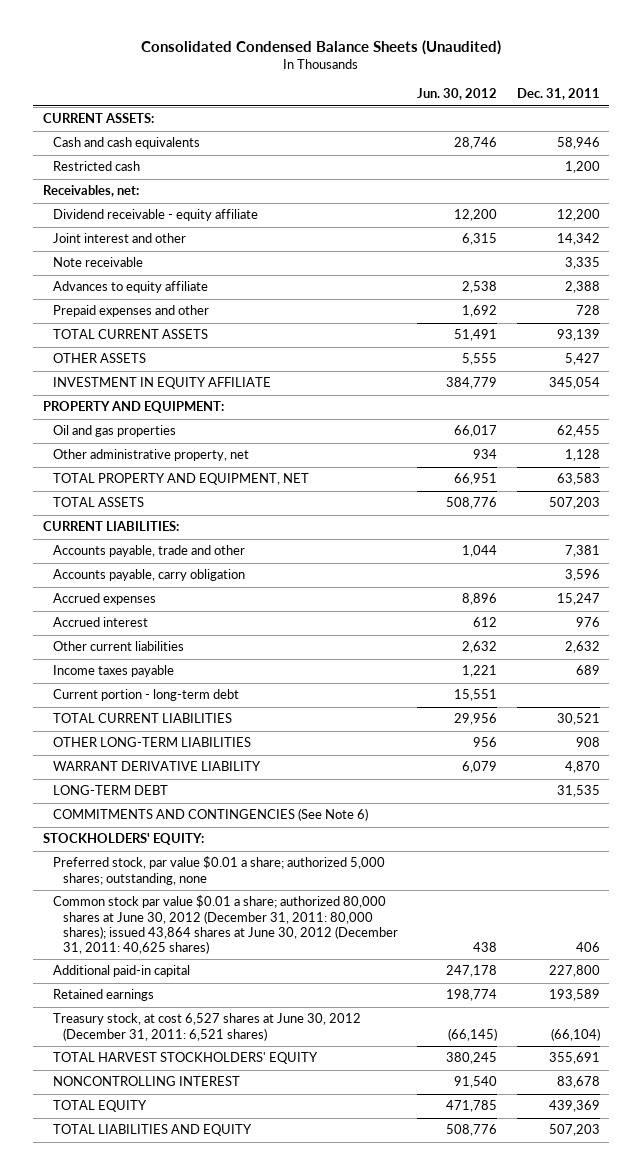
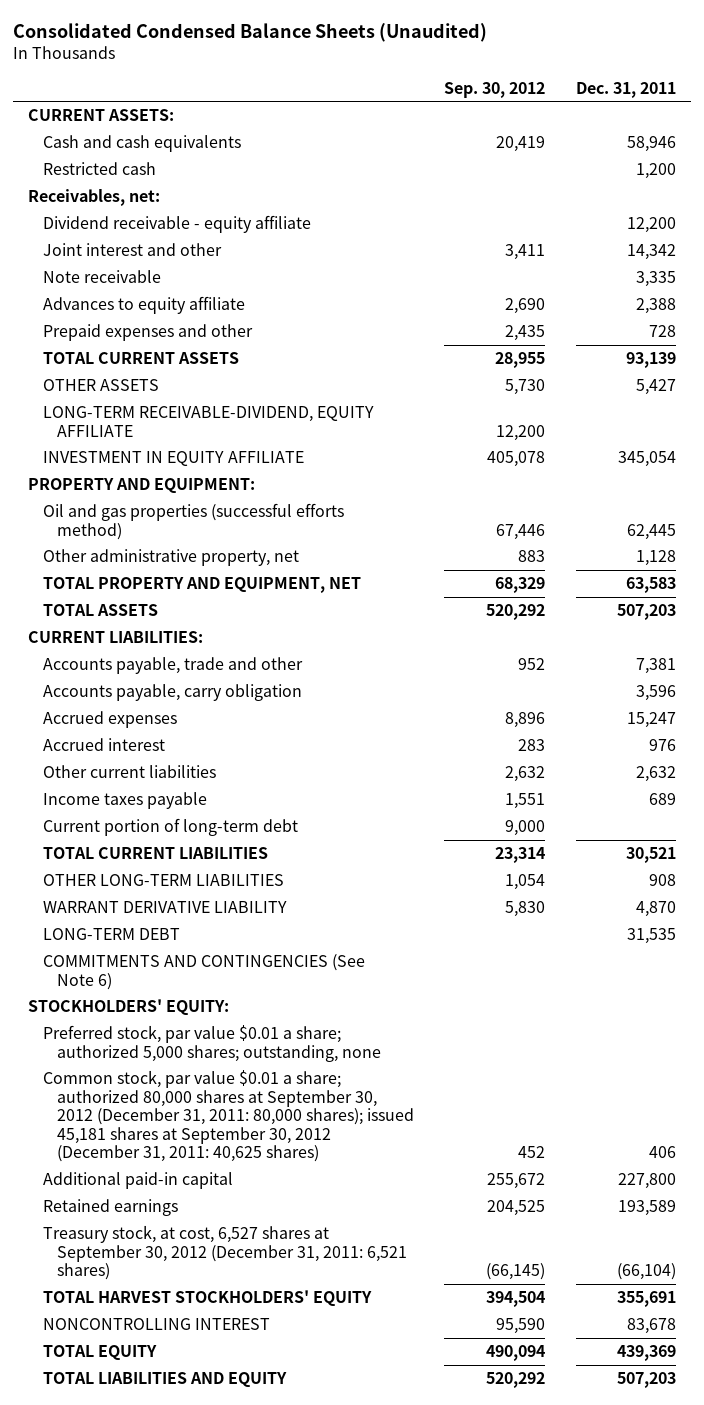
- | Jun. 30, 2012 | Dec. 31, 2011
+ | Sep. 30, 2012 | Dec. 31, 2011
+ LONG-TERM RECEIVABLE-DIVIDEND, EQUITY AFFILIATE | 12,200 |
- Oil and gas properties | 66,017 | 62,455
+ Oil and gas properties (successful efforts method) | 67,446 | 62,445
- Current portion - long-term debt | 15,551 |
+ Current portion of long-term debt | 9,000 |
- Common stock par value $0.01 a share; authorized 80,000 shares at June 30, 2012 (December 31, 2011: 80,000 shares); issued 43,864 shares at June 30, 2012 (December 31, 2011: 40,625 shares) | 438 | 406
+ Common stock, par value $0.01 a share; authorized 80,000 shares at September 30, 2012 (December 31, 2011: 80,000 shares); issued 45,181 shares at September 30, 2012 (December 31, 2011: 40,625 shares) | 452 | 406
- Treasury stock, at cost 6,527 shares at June 30, 2012 (December 31, 2011: 6,521 shares) | (66,145) | (66,104)
+ Treasury stock, at cost, 6,527 shares at September 30, 2012 (December 31, 2011: 6,521 shares) | (66,145) | (66,104)

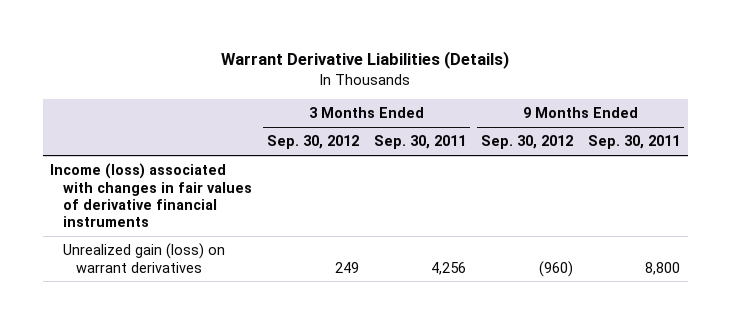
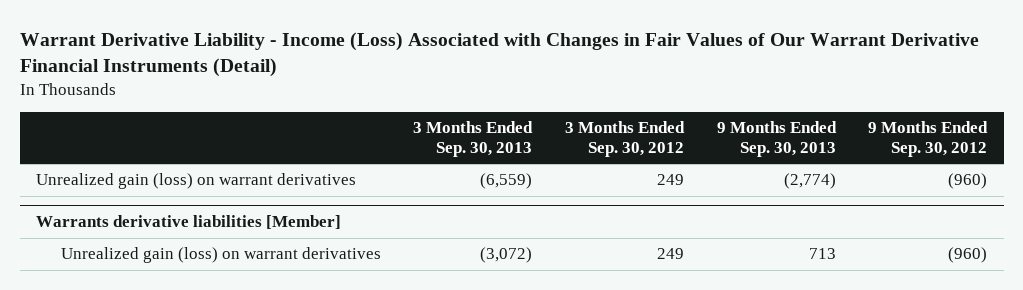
- Warrant Derivative Liabilities (Details)
+ Warrant Derivative Liability - Income (Loss) Associated with Changes in Fair Values of Our Warrant Derivative Financial Instruments (Detail)
- | 3 Months Ended Sep. 30, 2012 | 3 Months Ended Sep. 30, 2011 | 9 Months Ended Sep. 30, 2012 | 9 Months Ended Sep. 30, 2011
+ | 3 Months Ended Sep. 30, 2013 | 3 Months Ended Sep. 30, 2012 | 9 Months Ended Sep. 30, 2013 | 9 Months Ended Sep. 30, 2012
- Income (loss) associated with changes in fair values of derivative financial instruments
+ Warrants derivative liabilities [Member]
+ Unrealized gain (loss) on warrant derivatives | (3,072) | 249 | 713 | (960)

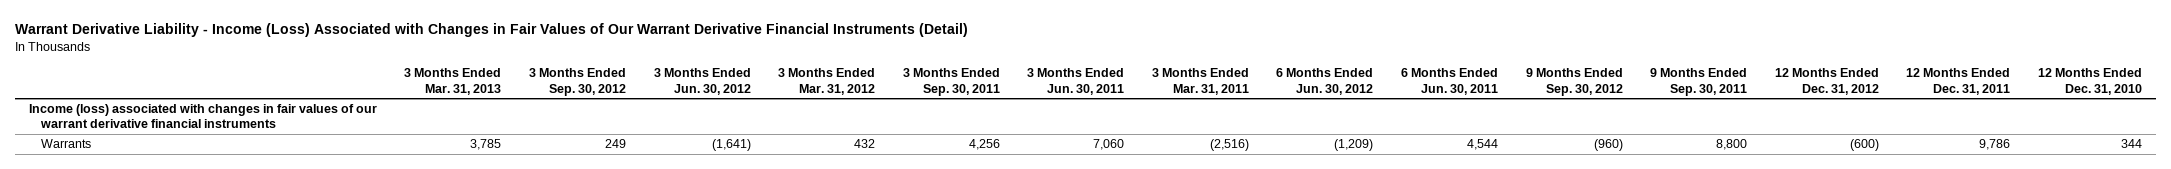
- | 3 Months Ended Sep. 30, 2013 | 3 Months Ended Sep. 30, 2012 | 9 Months Ended Sep. 30, 2013 | 9 Months Ended Sep. 30, 2012
+ | 3 Months Ended Mar. 31, 2013 | 3 Months Ended Sep. 30, 2012 | 3 Months Ended Jun. 30, 2012 | 3 Months Ended Mar. 31, 2012 | 3 Months Ended Sep. 30, 2011 | 3 Months Ended Jun. 30, 2011 | 3 Months Ended Mar. 31, 2011 | 6 Months Ended Jun. 30, 2012 | 6 Months Ended Jun. 30, 2011 | 9 Months Ended Sep. 30, 2012 | 9 Months Ended Sep. 30, 2011 | 12 Months Ended Dec. 31, 2012 | 12 Months Ended Dec. 31, 2011 | 12 Months Ended Dec. 31, 2010
- Unrealized gain (loss) on warrant derivatives | (6,559) | 249 | (2,774) | (960)
- Warrants derivative liabilities [Member]
- Unrealized gain (loss) on warrant derivatives | (3,072) | 249 | 713 | (960)
+ Income (loss) associated with changes in fair values of our warrant derivative financial instruments
+ Warrants | 3,785 | 249 | (1,641) | 432 | 4,256 | 7,060 | (2,516) | (1,209) | 4,544 | (960) | 8,800 | (600) | 9,786 | 344

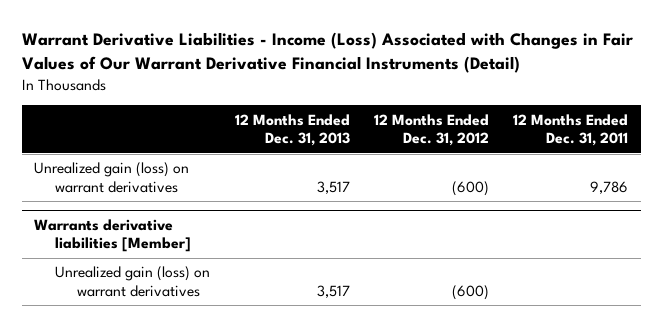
- Warrant Derivative Liability - Income (Loss) Associated with Changes in Fair Values of Our Warrant Derivative Financial Instruments (Detail)
+ Warrant Derivative Liabilities - Income (Loss) Associated with Changes in Fair Values of Our Warrant Derivative Financial Instruments (Detail)
- | 3 Months Ended Mar. 31, 2013 | 3 Months Ended Sep. 30, 2012 | 3 Months Ended Jun. 30, 2012 | 3 Months Ended Mar. 31, 2012 | 3 Months Ended Sep. 30, 2011 | 3 Months Ended Jun. 30, 2011 | 3 Months Ended Mar. 31, 2011 | 6 Months Ended Jun. 30, 2012 | 6 Months Ended Jun. 30, 2011 | 9 Months Ended Sep. 30, 2012 | 9 Months Ended Sep. 30, 2011 | 12 Months Ended Dec. 31, 2012 | 12 Months Ended Dec. 31, 2011 | 12 Months Ended Dec. 31, 2010
+ | 12 Months Ended Dec. 31, 2013 | 12 Months Ended Dec. 31, 2012 | 12 Months Ended Dec. 31, 2011
- Income (loss) associated with changes in fair values of our warrant derivative financial instruments
- Warrants | 3,785 | 249 | (1,641) | 432 | 4,256 | 7,060 | (2,516) | (1,209) | 4,544 | (960) | 8,800 | (600) | 9,786 | 344
+ Unrealized gain (loss) on warrant derivatives | 3,517 | (600) | 9,786
+ Warrants derivative liabilities [Member]
+ Unrealized gain (loss) on warrant derivatives | 3,517 | (600) |

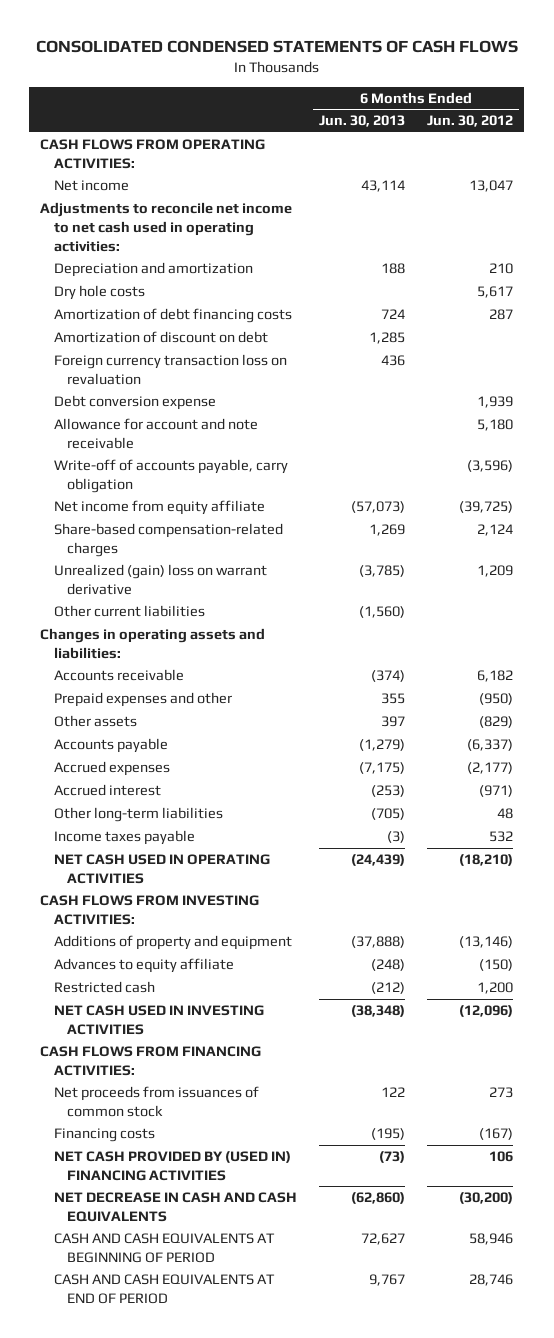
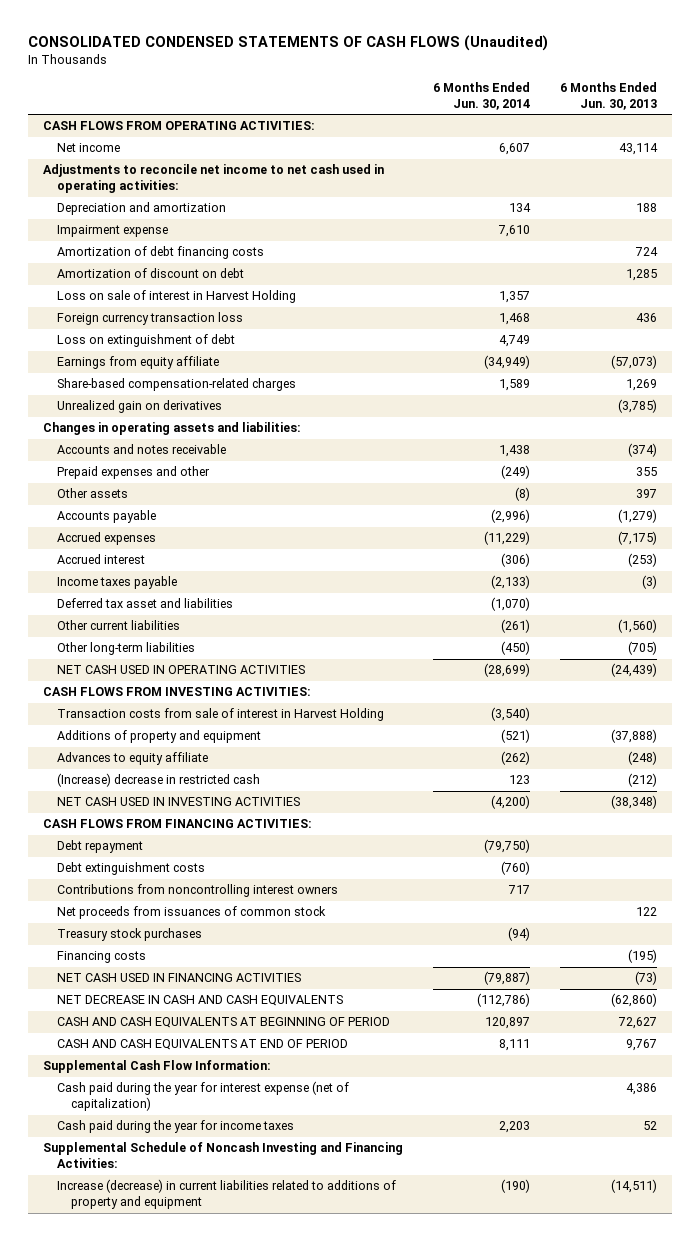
- CONSOLIDATED CONDENSED STATEMENTS OF CASH FLOWS
+ CONSOLIDATED CONDENSED STATEMENTS OF CASH FLOWS (Unaudited)
- | 6 Months Ended Jun. 30, 2013 | 6 Months Ended Jun. 30, 2012
+ | 6 Months Ended Jun. 30, 2014 | 6 Months Ended Jun. 30, 2013
- Dry hole costs | | 5,617
+ Impairment expense | 7,610 |
- Foreign currency transaction loss on revaluation | 436 |
- Debt conversion expense | | 1,939
- Allowance for account and note receivable | | 5,180
- Write-off of accounts payable, carry obligation | | (3,596)
- Net income from equity affiliate | (57,073) | (39,725)
+ Loss on sale of interest in Harvest Holding | 1,357 |
+ Foreign currency transaction loss | 1,468 | 436
+ Loss on extinguishment of debt | 4,749 |
+ Earnings from equity affiliate | (34,949) | (57,073)
- Unrealized (gain) loss on warrant derivative | (3,785) | 1,209
+ Unrealized gain on derivatives | | (3,785)
- Accounts receivable | (374) | 6,182
+ Accounts and notes receivable | 1,438 | (374)
+ Deferred tax asset and liabilities | (1,070) |
moved down: Other current liabilities | (261) | (1,560)
moved down: Other long-term liabilities | (450) | (705)
+ Transaction costs from sale of interest in Harvest Holding | (3,540) |
- Restricted cash | (212) | 1,200
+ (Increase) decrease in restricted cash | 123 | (212)
+ Debt repayment | (79,750) |
+ Debt extinguishment costs | (760) |
+ Contributions from noncontrolling interest owners | 717 |
+ Treasury stock purchases | (94) |
- NET CASH PROVIDED BY (USED IN) FINANCING ACTIVITIES | (73) | 106
+ NET CASH USED IN FINANCING ACTIVITIES | (79,887) | (73)
+ Supplemental Cash Flow Information:
+ Cash paid during the year for interest expense (net of capitalization) | | 4,386
+ Cash paid during the year for income taxes | 2,203 | 52
+ Supplemental Schedule of Noncash Investing and Financing Activities:
+ Increase (decrease) in current liabilities related to additions of property and equipment | (190) | (14,511)

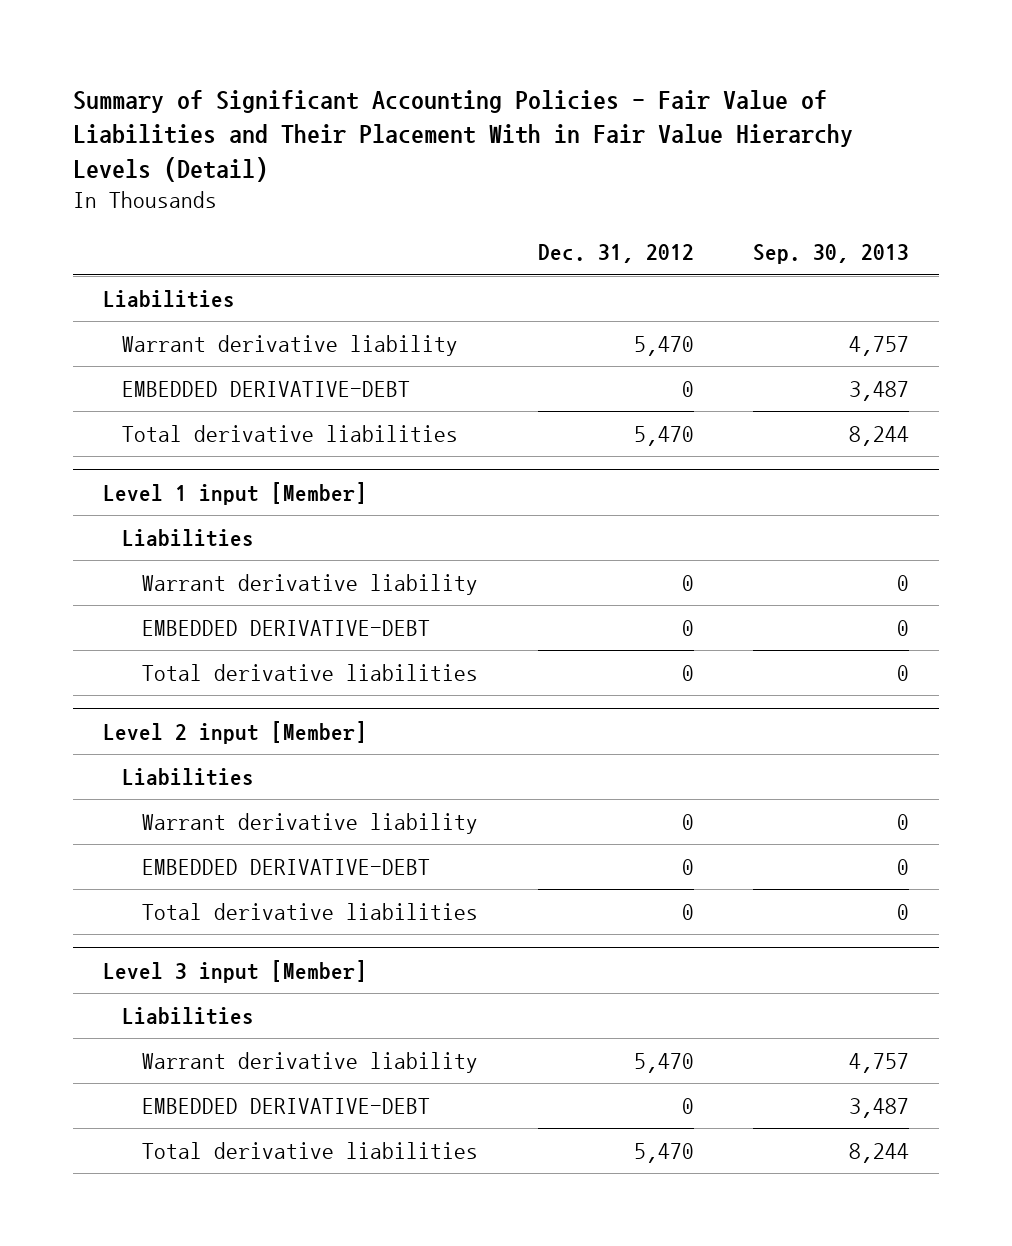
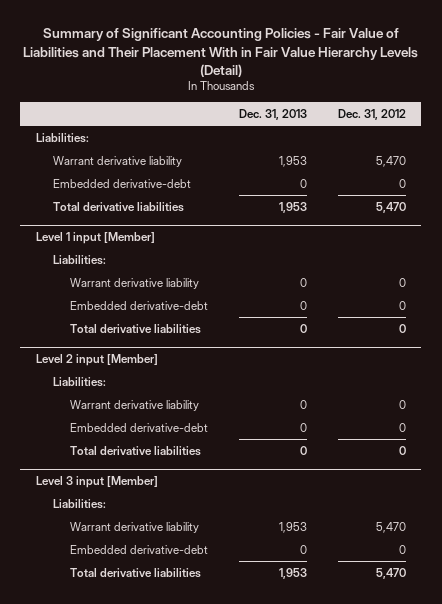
- | Dec. 31, 2012 | Sep. 30, 2013
+ | Dec. 31, 2013 | Dec. 31, 2012
- Liabilities
+ Liabilities:
- EMBEDDED DERIVATIVE-DEBT | 0 | 3,487
+ Embedded derivative-debt | 0 | 0
@ Level 1 input [Member]
- Liabilities
+ Liabilities:
- EMBEDDED DERIVATIVE-DEBT | 0 | 0
+ Embedded derivative-debt | 0 | 0
@ Level 2 input [Member]
- Liabilities
+ Liabilities:
- EMBEDDED DERIVATIVE-DEBT | 0 | 0
+ Embedded derivative-debt | 0 | 0
@ Level 3 input [Member]
- Liabilities
+ Liabilities:
- EMBEDDED DERIVATIVE-DEBT | 0 | 3,487
+ Embedded derivative-debt | 0 | 0

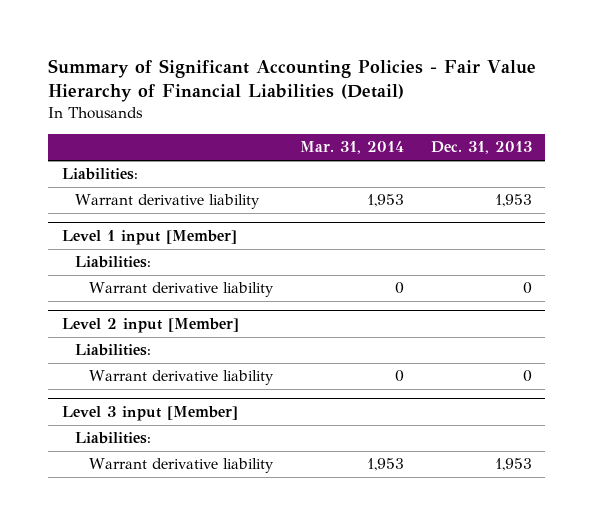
- Summary of Significant Accounting Policies - Fair Value of Liabilities and Their Placement With in Fair Value Hierarchy Levels (Detail)
+ Summary of Significant Accounting Policies - Fair Value Hierarchy of Financial Liabilities (Detail)
- | Dec. 31, 2013 | Dec. 31, 2012
+ | Mar. 31, 2014 | Dec. 31, 2013
- Embedded derivative-debt | 0 | 0
- Total derivative liabilities | 1,953 | 5,470
@ Level 1 input [Member]
- Embedded derivative-debt | 0 | 0
- Total derivative liabilities | 0 | 0
@ Level 2 input [Member]
- Embedded derivative-debt | 0 | 0
- Total derivative liabilities | 0 | 0
@ Level 3 input [Member]
- Embedded derivative-debt | 0 | 0
- Total derivative liabilities | 1,953 | 5,470

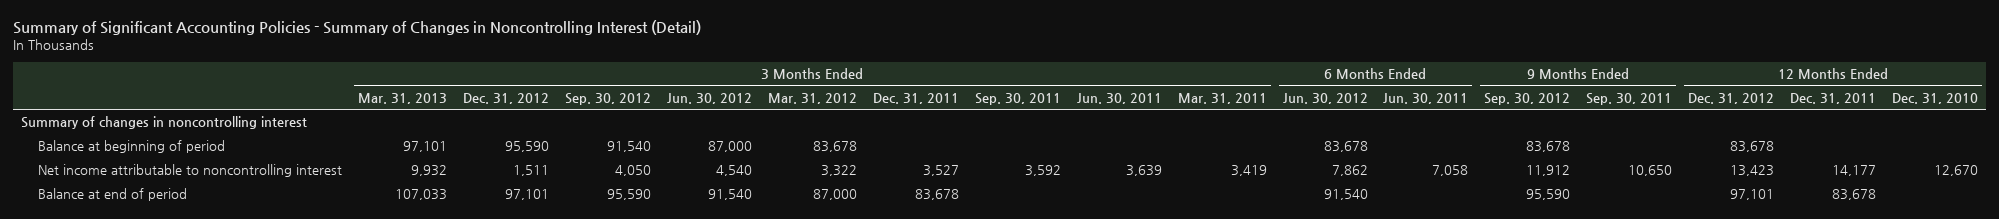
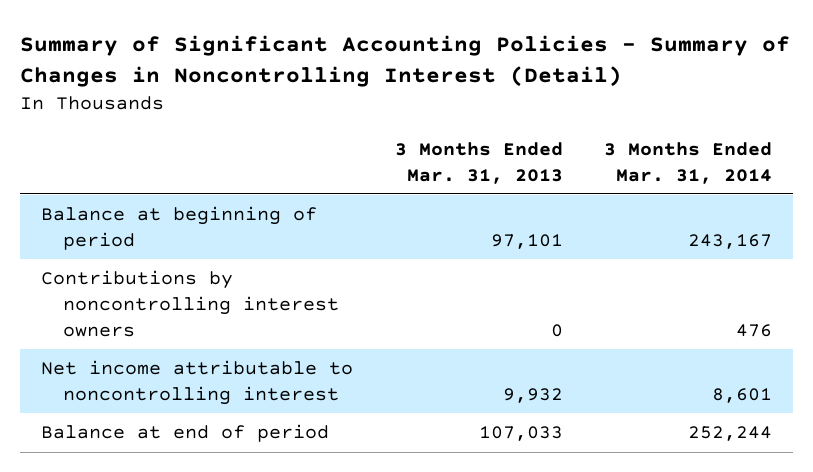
- | 3 Months Ended Mar. 31, 2013 | 3 Months Ended Dec. 31, 2012 | 3 Months Ended Sep. 30, 2012 | 3 Months Ended Jun. 30, 2012 | 3 Months Ended Mar. 31, 2012 | 3 Months Ended Dec. 31, 2011 | 3 Months Ended Sep. 30, 2011 | 3 Months Ended Jun. 30, 2011 | 3 Months Ended Mar. 31, 2011 | 6 Months Ended Jun. 30, 2012 | 6 Months Ended Jun. 30, 2011 | 9 Months Ended Sep. 30, 2012 | 9 Months Ended Sep. 30, 2011 | 12 Months Ended Dec. 31, 2012 | 12 Months Ended Dec. 31, 2011 | 12 Months Ended Dec. 31, 2010
+ | 3 Months Ended Mar. 31, 2013 | 3 Months Ended Mar. 31, 2014
- Summary of changes in noncontrolling interest
+ Contributions by noncontrolling interest owners | 0 | 476

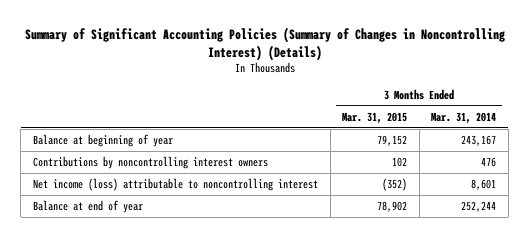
- Summary of Significant Accounting Policies - Summary of Changes in Noncontrolling Interest (Detail)
+ Summary of Significant Accounting Policies (Summary of Changes in Noncontrolling Interest) (Details)
- | 3 Months Ended Mar. 31, 2013 | 3 Months Ended Mar. 31, 2014
+ | 3 Months Ended Mar. 31, 2015 | 3 Months Ended Mar. 31, 2014
- Balance at beginning of period | 97,101 | 243,167
+ Balance at beginning of year | 79,152 | 243,167
- Net income attributable to noncontrolling interest | 9,932 | 8,601
- Balance at end of period | 107,033 | 252,244
+ Net income (loss) attributable to noncontrolling interest | (352) | 8,601
+ Balance at end of year | 78,902 | 252,244

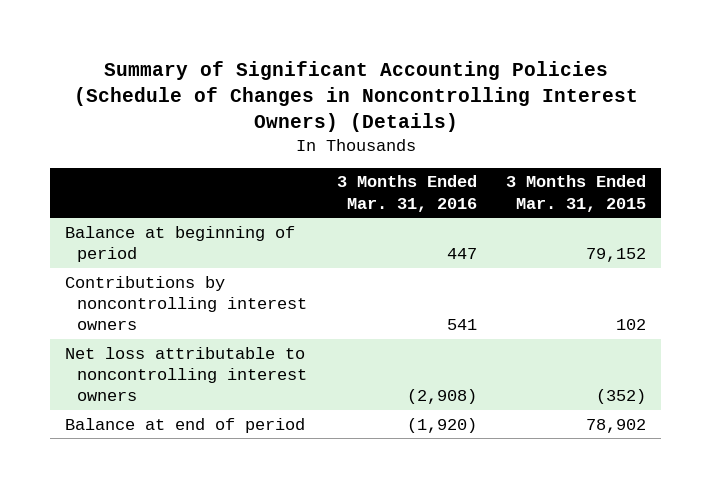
- Summary of Significant Accounting Policies (Summary of Changes in Noncontrolling Interest) (Details)
+ Summary of Significant Accounting Policies (Schedule of Changes in Noncontrolling Interest Owners) (Details)
- | 3 Months Ended Mar. 31, 2015 | 3 Months Ended Mar. 31, 2014
+ | 3 Months Ended Mar. 31, 2016 | 3 Months Ended Mar. 31, 2015
- Balance at beginning of year | 79,152 | 243,167
+ Balance at beginning of period | 447 | 79,152
- Net income (loss) attributable to noncontrolling interest | (352) | 8,601
- Balance at end of year | 78,902 | 252,244
+ Net loss attributable to noncontrolling interest owners | (2,908) | (352)
+ Balance at end of period | (1,920) | 78,902

